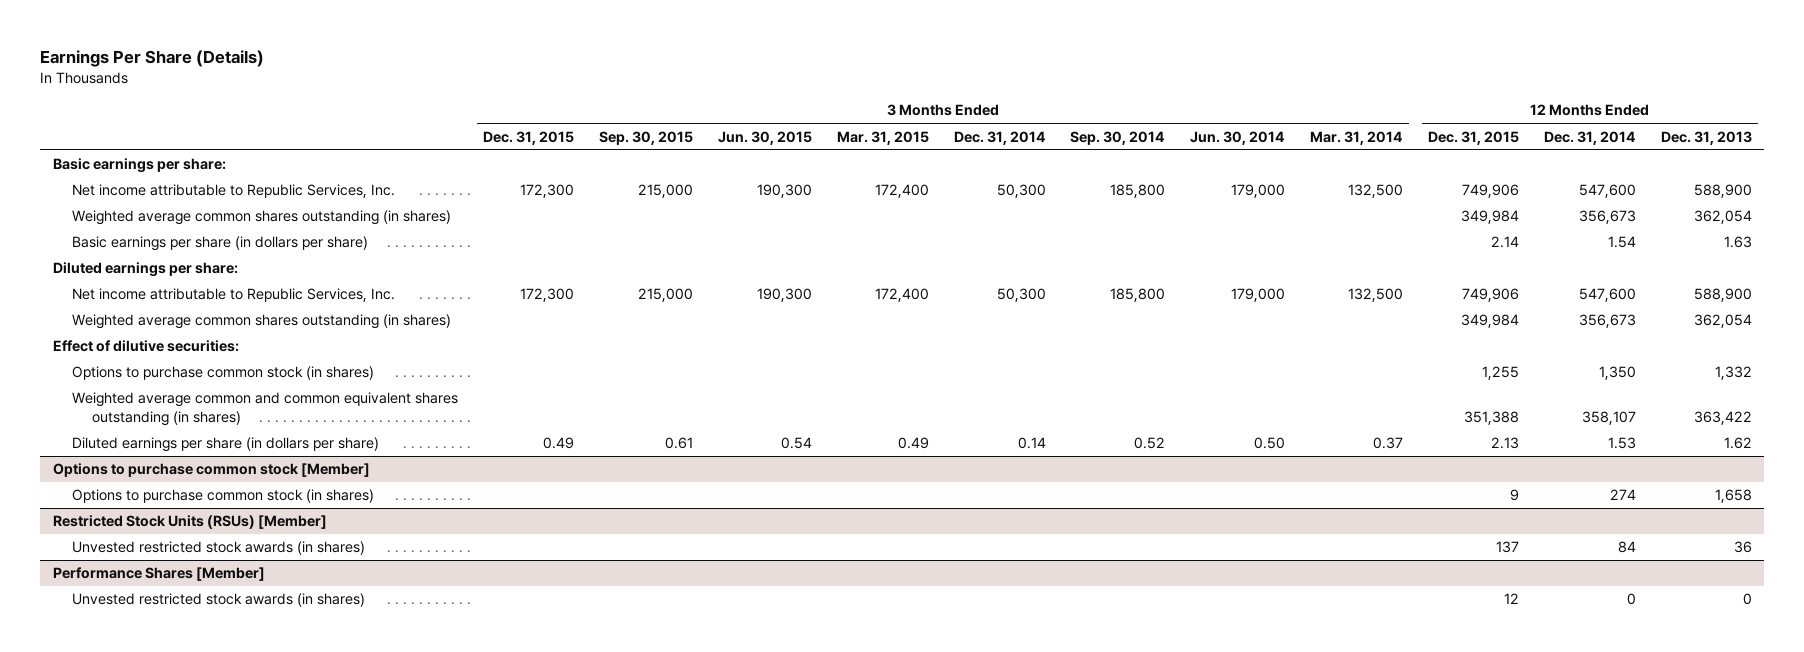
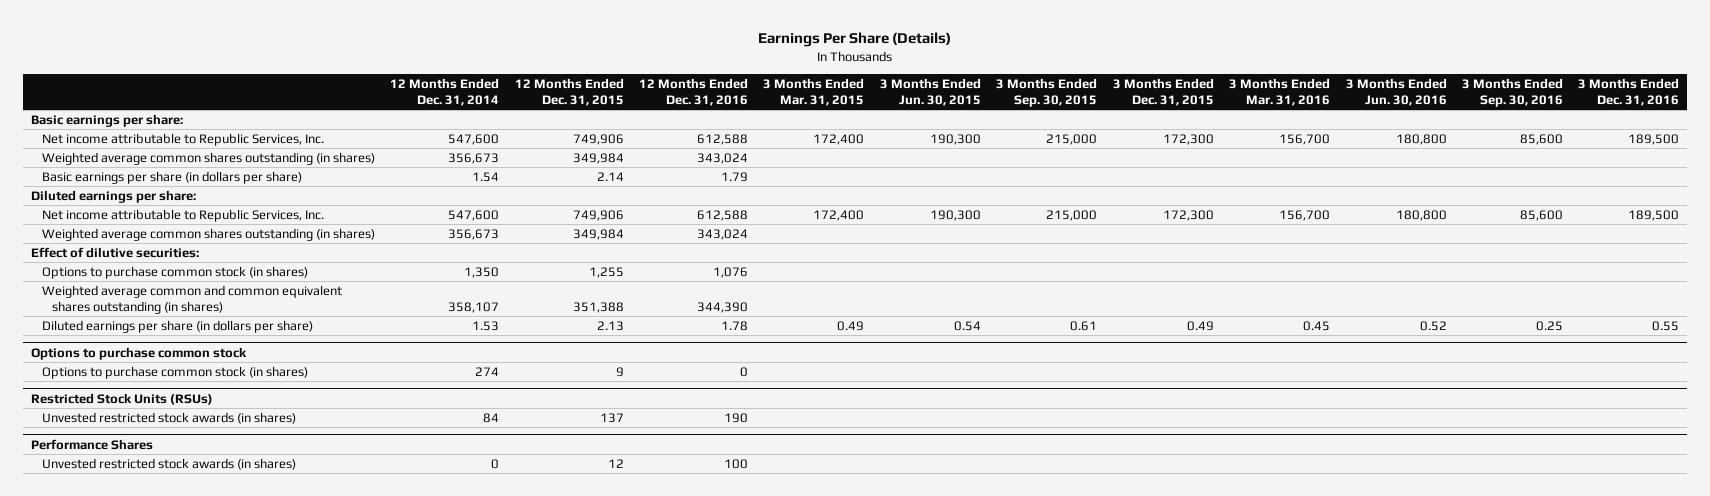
- | 3 Months Ended Dec. 31, 2015 | 3 Months Ended Sep. 30, 2015 | 3 Months Ended Jun. 30, 2015 | 3 Months Ended Mar. 31, 2015 | 3 Months Ended Dec. 31, 2014 | 3 Months Ended Sep. 30, 2014 | 3 Months Ended Jun. 30, 2014 | 3 Months Ended Mar. 31, 2014 | 12 Months Ended Dec. 31, 2015 | 12 Months Ended Dec. 31, 2014 | 12 Months Ended Dec. 31, 2013
+ | 12 Months Ended Dec. 31, 2014 | 12 Months Ended Dec. 31, 2015 | 12 Months Ended Dec. 31, 2016 | 3 Months Ended Mar. 31, 2015 | 3 Months Ended Jun. 30, 2015 | 3 Months Ended Sep. 30, 2015 | 3 Months Ended Dec. 31, 2015 | 3 Months Ended Mar. 31, 2016 | 3 Months Ended Jun. 30, 2016 | 3 Months Ended Sep. 30, 2016 | 3 Months Ended Dec. 31, 2016
- Options to purchase common stock [Member]
+ Options to purchase common stock
- Restricted Stock Units (RSUs) [Member]
+ Restricted Stock Units (RSUs)
- Performance Shares [Member]
+ Performance Shares

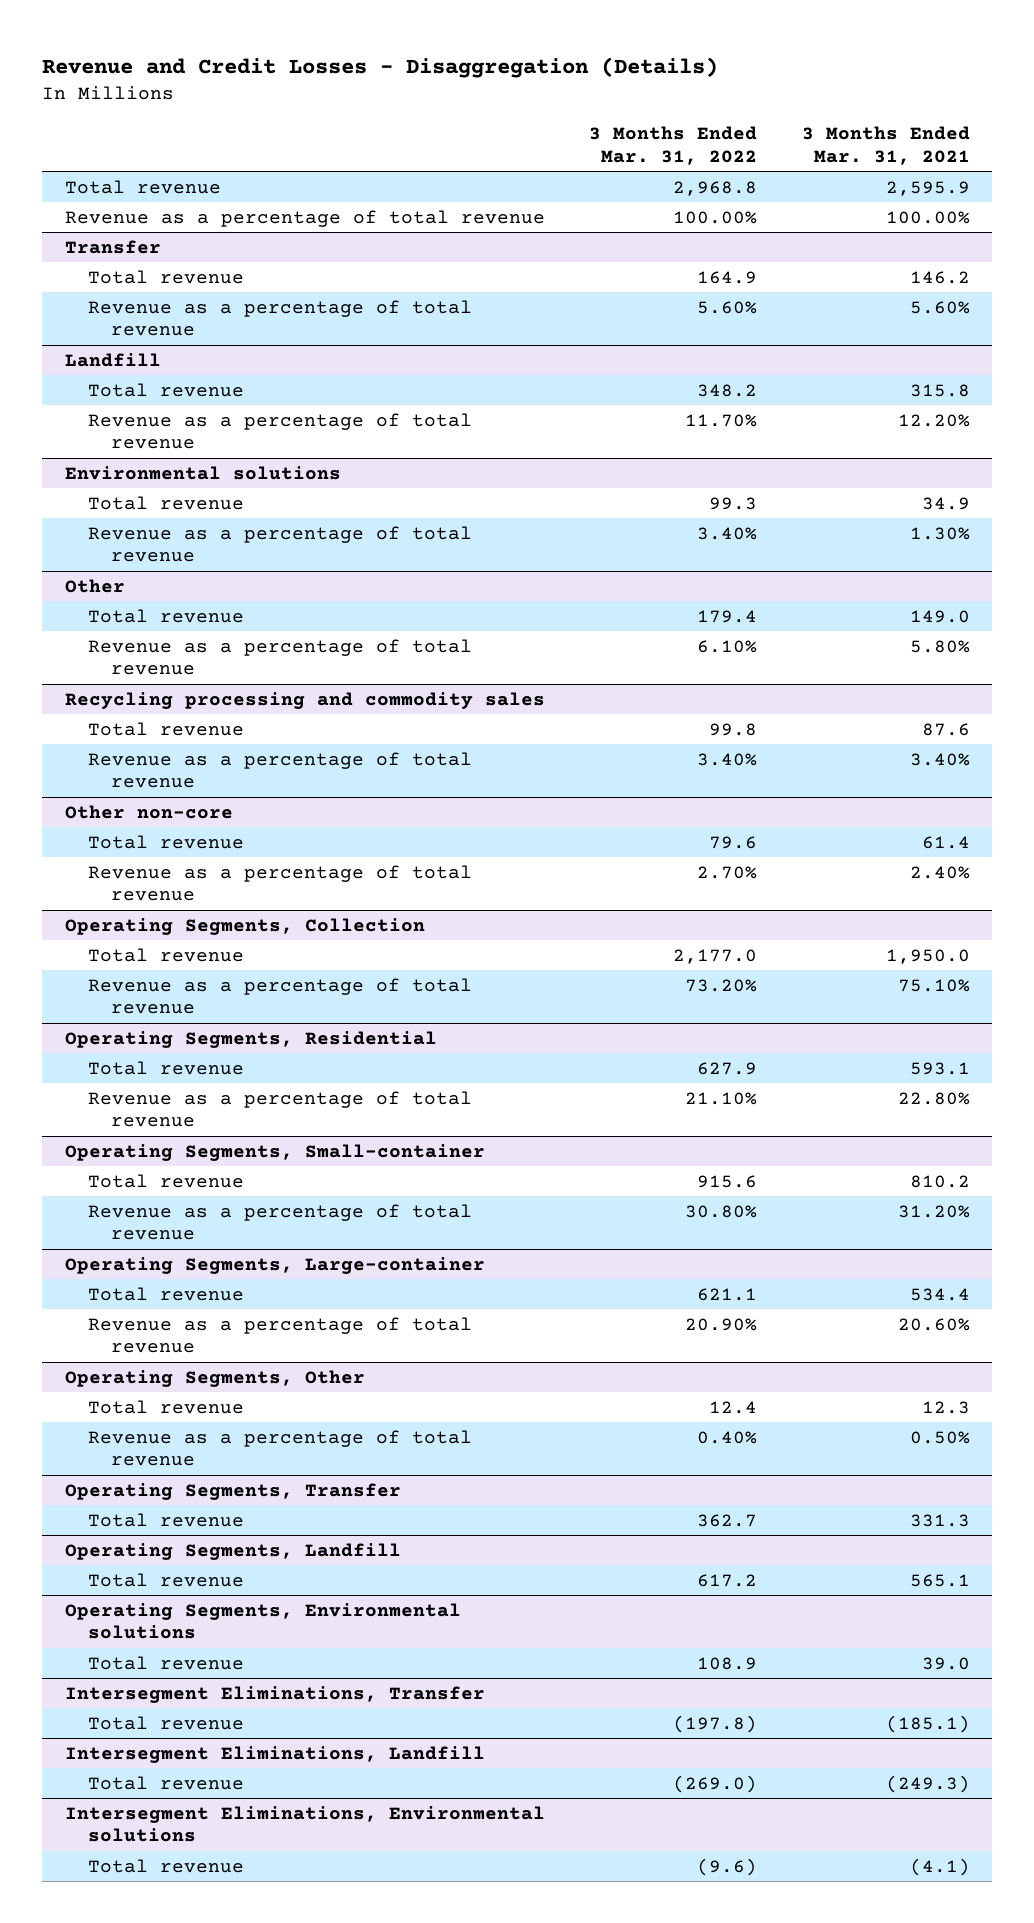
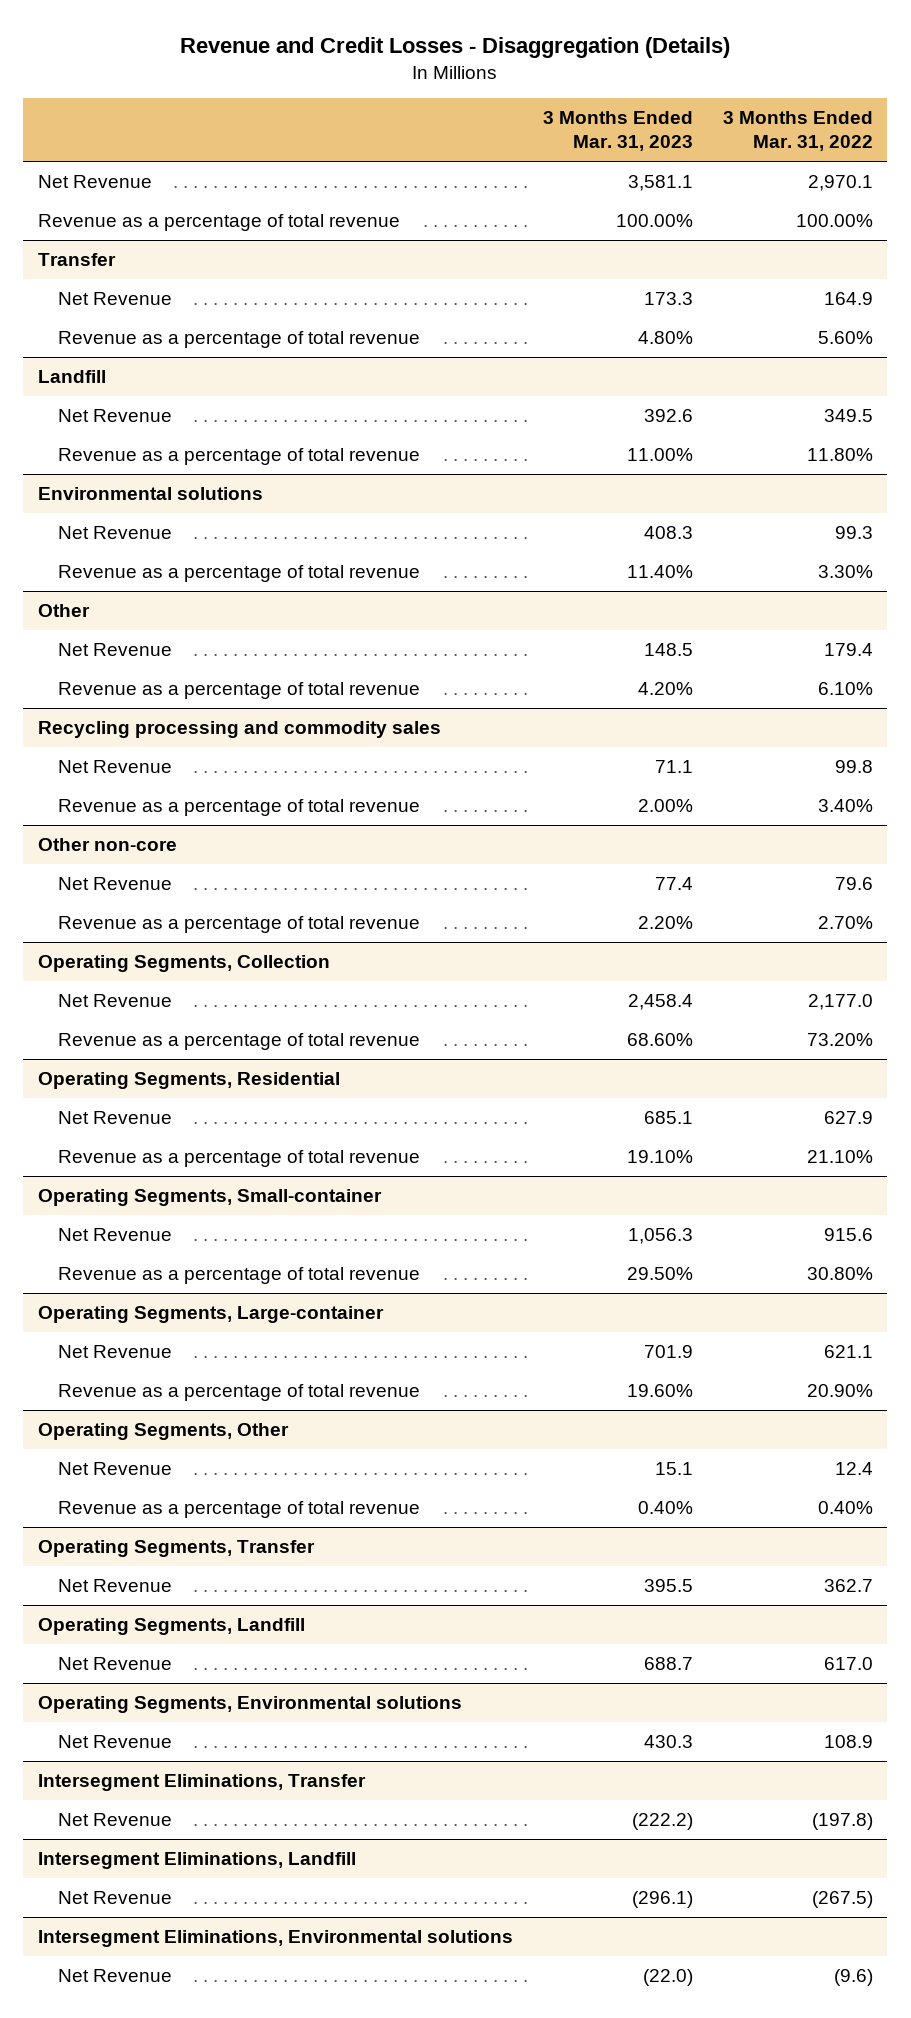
- | 3 Months Ended Mar. 31, 2022 | 3 Months Ended Mar. 31, 2021
+ | 3 Months Ended Mar. 31, 2023 | 3 Months Ended Mar. 31, 2022
- Total revenue | 2,968.8 | 2,595.9
+ Net Revenue | 3,581.1 | 2,970.1
@ Transfer
- Total revenue | 164.9 | 146.2
+ Net Revenue | 173.3 | 164.9
@ Landfill
- Total revenue | 348.2 | 315.8
- Revenue as a percentage of total revenue | 11.70% | 12.20%
+ Net Revenue | 392.6 | 349.5
+ Revenue as a percentage of total revenue | 11.00% | 11.80%
@ Environmental solutions
- Total revenue | 99.3 | 34.9
- Revenue as a percentage of total revenue | 3.40% | 1.30%
+ Net Revenue | 408.3 | 99.3
+ Revenue as a percentage of total revenue | 11.40% | 3.30%
@ Other
- Total revenue | 179.4 | 149.0
+ Net Revenue | 148.5 | 179.4
@ Recycling processing and commodity sales
- Total revenue | 99.8 | 87.6
+ Net Revenue | 71.1 | 99.8
@ Other non-core
- Total revenue | 79.6 | 61.4
+ Net Revenue | 77.4 | 79.6
@ Operating Segments, Collection
- Total revenue | 2,177.0 | 1,950.0
+ Net Revenue | 2,458.4 | 2,177.0
@ Operating Segments, Residential
- Total revenue | 627.9 | 593.1
+ Net Revenue | 685.1 | 627.9
@ Operating Segments, Small-container
- Total revenue | 915.6 | 810.2
+ Net Revenue | 1,056.3 | 915.6
@ Operating Segments, Large-container
- Total revenue | 621.1 | 534.4
+ Net Revenue | 701.9 | 621.1
@ Operating Segments, Other
- Total revenue | 12.4 | 12.3
+ Net Revenue | 15.1 | 12.4
@ Operating Segments, Transfer
- Total revenue | 362.7 | 331.3
+ Net Revenue | 395.5 | 362.7
@ Operating Segments, Landfill
- Total revenue | 617.2 | 565.1
+ Net Revenue | 688.7 | 617.0
@ Operating Segments, Environmental solutions
- Total revenue | 108.9 | 39.0
+ Net Revenue | 430.3 | 108.9
@ Intersegment Eliminations, Transfer
- Total revenue | (197.8) | (185.1)
+ Net Revenue | (222.2) | (197.8)
@ Intersegment Eliminations, Landfill
- Total revenue | (269.0) | (249.3)
+ Net Revenue | (296.1) | (267.5)
@ Intersegment Eliminations, Environmental solutions
- Total revenue | (9.6) | (4.1)
+ Net Revenue | (22.0) | (9.6)

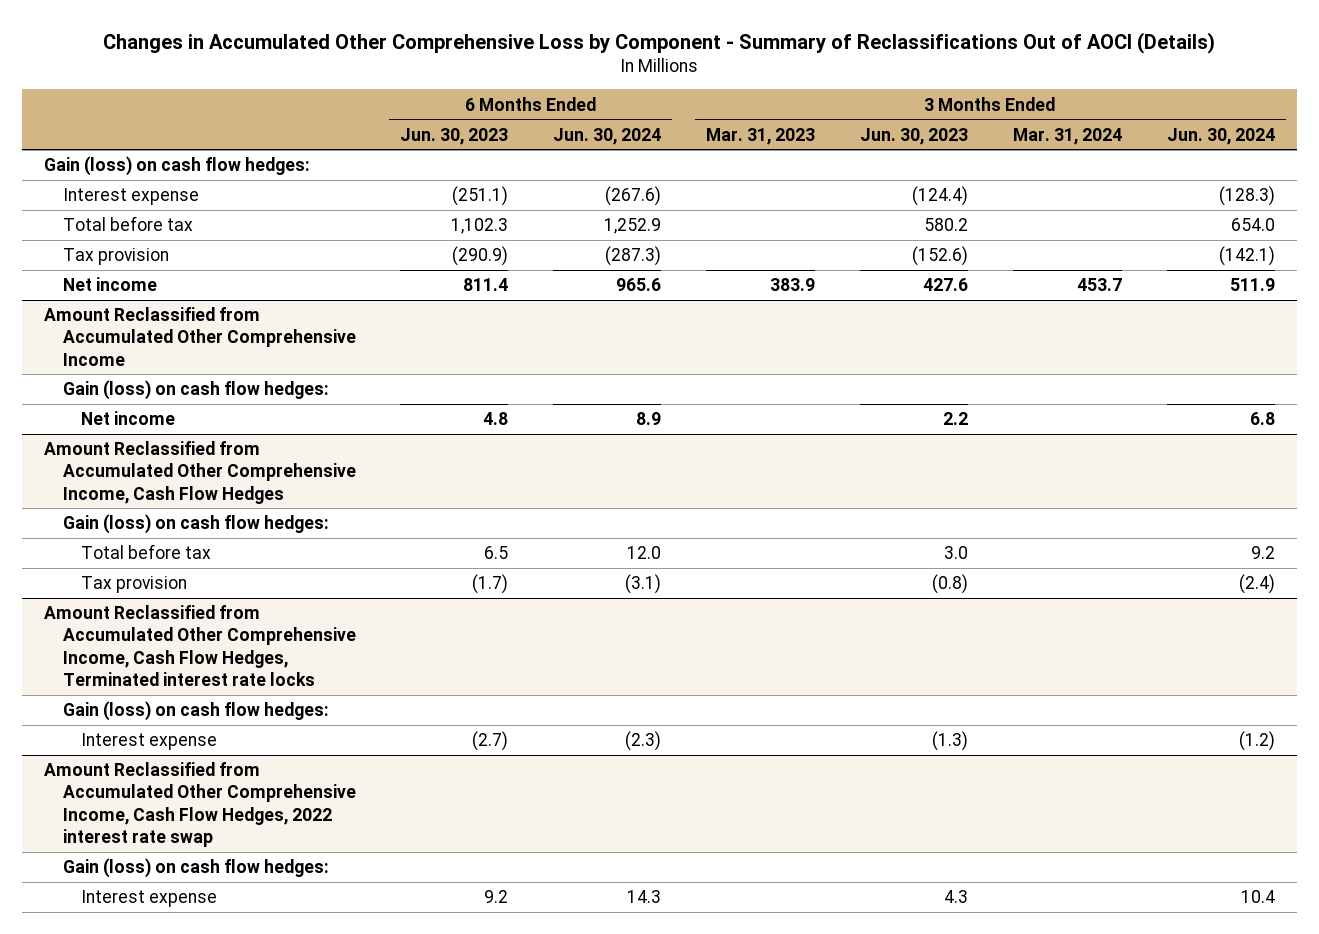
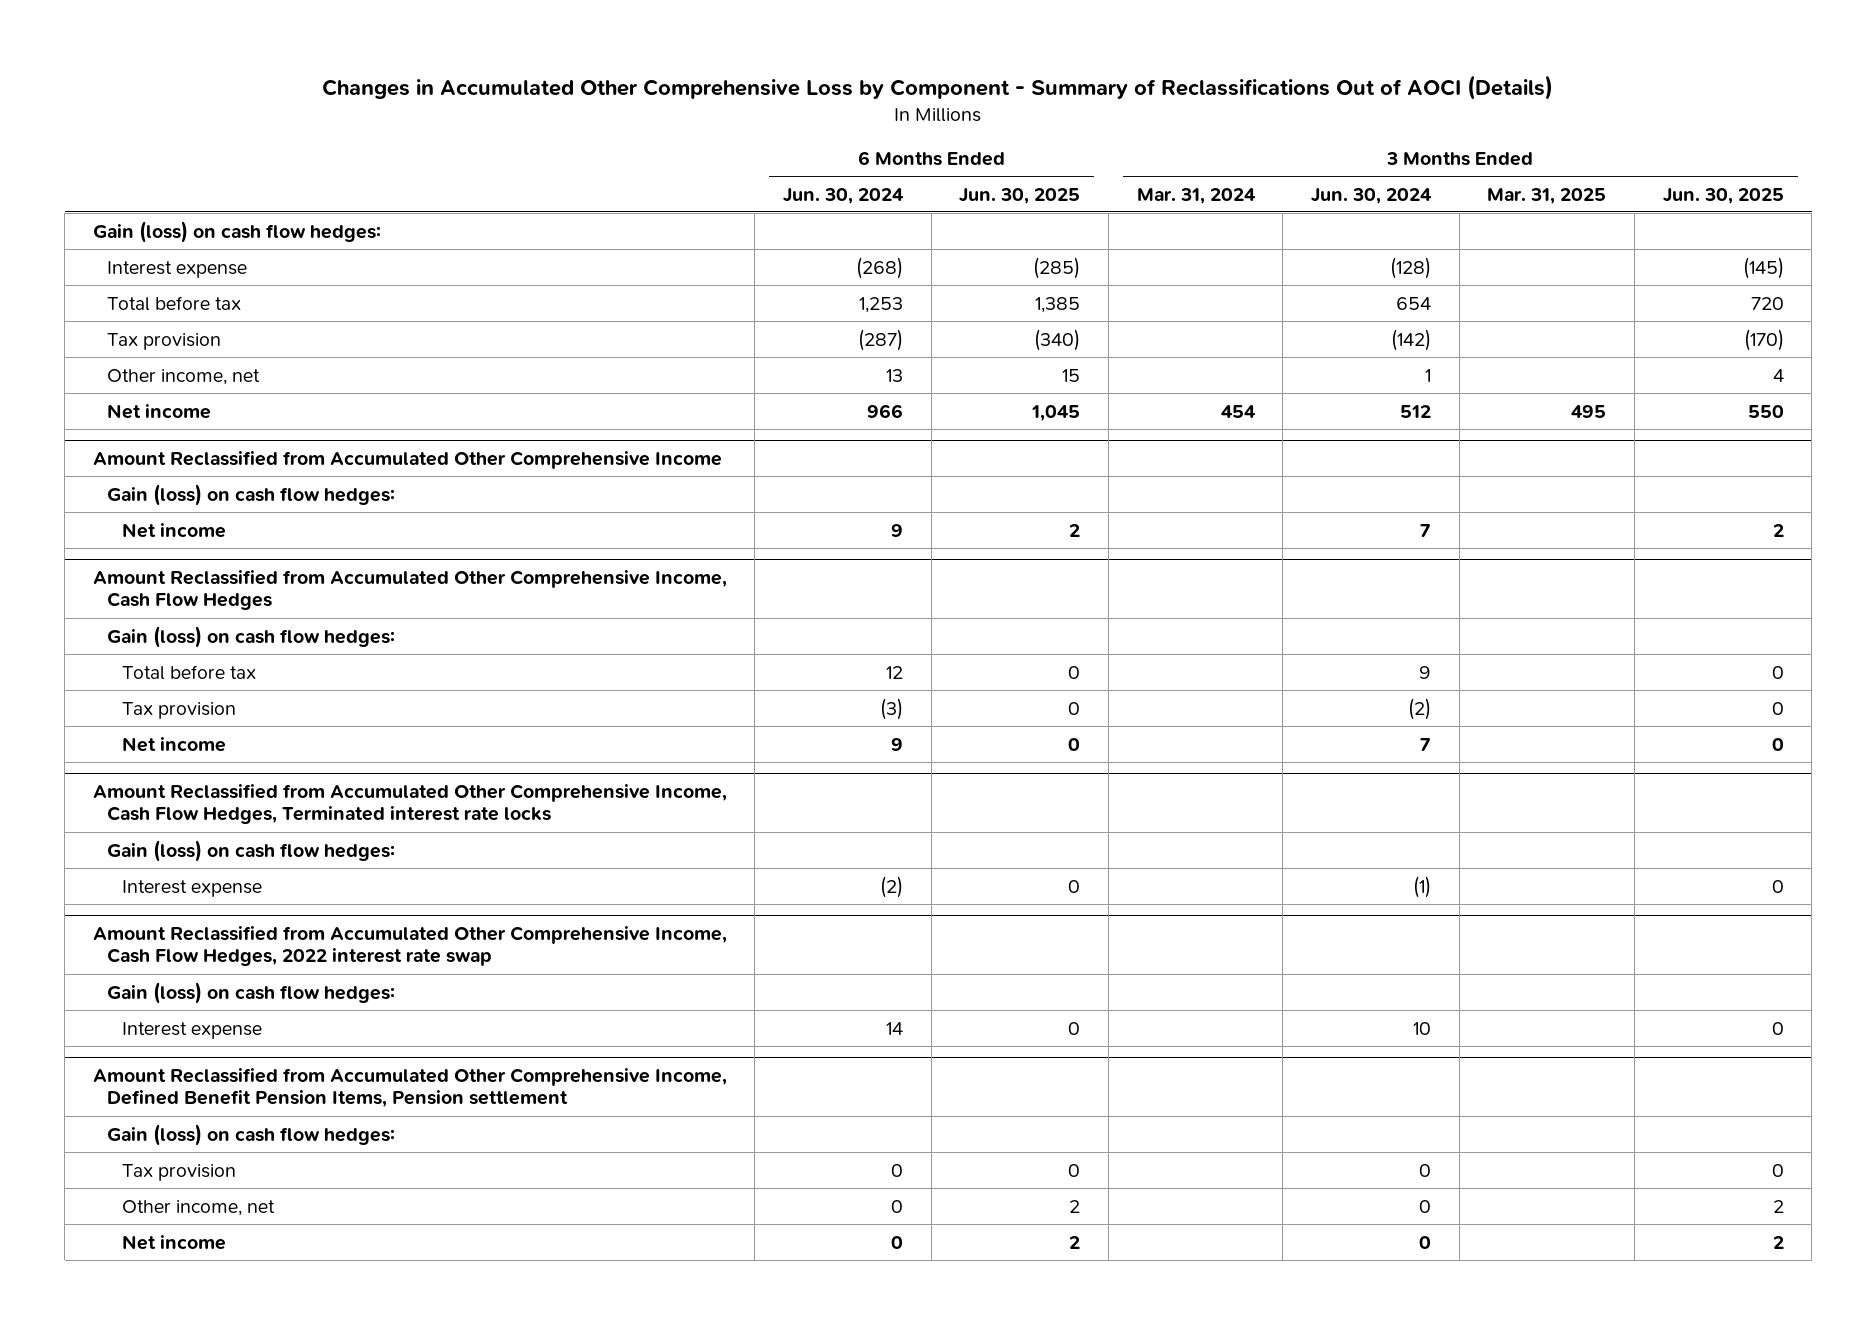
- | 6 Months Ended Jun. 30, 2023 | 6 Months Ended Jun. 30, 2024 | 3 Months Ended Mar. 31, 2023 | 3 Months Ended Jun. 30, 2023 | 3 Months Ended Mar. 31, 2024 | 3 Months Ended Jun. 30, 2024
+ | 6 Months Ended Jun. 30, 2024 | 6 Months Ended Jun. 30, 2025 | 3 Months Ended Mar. 31, 2024 | 3 Months Ended Jun. 30, 2024 | 3 Months Ended Mar. 31, 2025 | 3 Months Ended Jun. 30, 2025
- Interest expense | (251.1) | (267.6) | | (124.4) | | (128.3)
- Total before tax | 1,102.3 | 1,252.9 | | 580.2 | | 654.0
- Tax provision | (290.9) | (287.3) | | (152.6) | | (142.1)
- Net income | 811.4 | 965.6 | 383.9 | 427.6 | 453.7 | 511.9
+ Interest expense | (268) | (285) | | (128) | | (145)
+ Total before tax | 1,253 | 1,385 | | 654 | | 720
+ Tax provision | (287) | (340) | | (142) | | (170)
+ Other income, net | 13 | 15 | | 1 | | 4
+ Net income | 966 | 1,045 | 454 | 512 | 495 | 550
@ Amount Reclassified from Accumulated Other Comprehensive Income
- Net income | 4.8 | 8.9 | | 2.2 | | 6.8
+ Net income | 9 | 2 | | 7 | | 2
@ Amount Reclassified from Accumulated Other Comprehensive Income, Cash Flow Hedges
- Total before tax | 6.5 | 12.0 | | 3.0 | | 9.2
- Tax provision | (1.7) | (3.1) | | (0.8) | | (2.4)
+ Total before tax | 12 | 0 | | 9 | | 0
+ Tax provision | (3) | 0 | | (2) | | 0
+ Net income | 9 | 0 | | 7 | | 0
@ Amount Reclassified from Accumulated Other Comprehensive Income, Cash Flow Hedges, Terminated interest rate locks
- Interest expense | (2.7) | (2.3) | | (1.3) | | (1.2)
+ Interest expense | (2) | 0 | | (1) | | 0
@ Amount Reclassified from Accumulated Other Comprehensive Income, Cash Flow Hedges, 2022 interest rate swap
- Interest expense | 9.2 | 14.3 | | 4.3 | | 10.4
+ Interest expense | 14 | 0 | | 10 | | 0
+ Amount Reclassified from Accumulated Other Comprehensive Income, Defined Benefit Pension Items, Pension settlement
+ Gain (loss) on cash flow hedges:
+ Tax provision | 0 | 0 | | 0 | | 0
+ Other income, net | 0 | 2 | | 0 | | 2
+ Net income | 0 | 2 | | 0 | | 2

